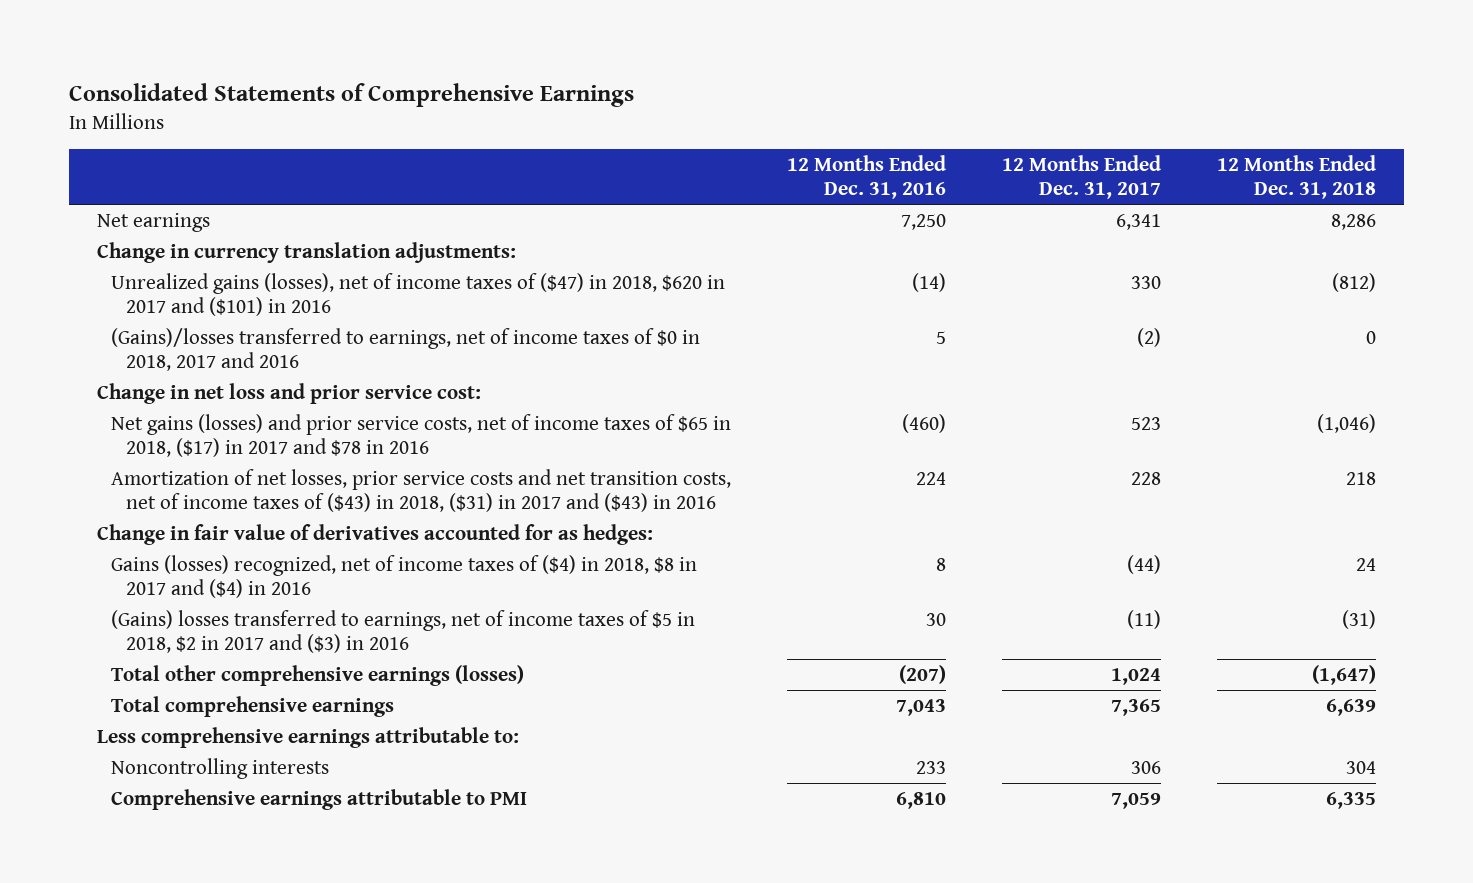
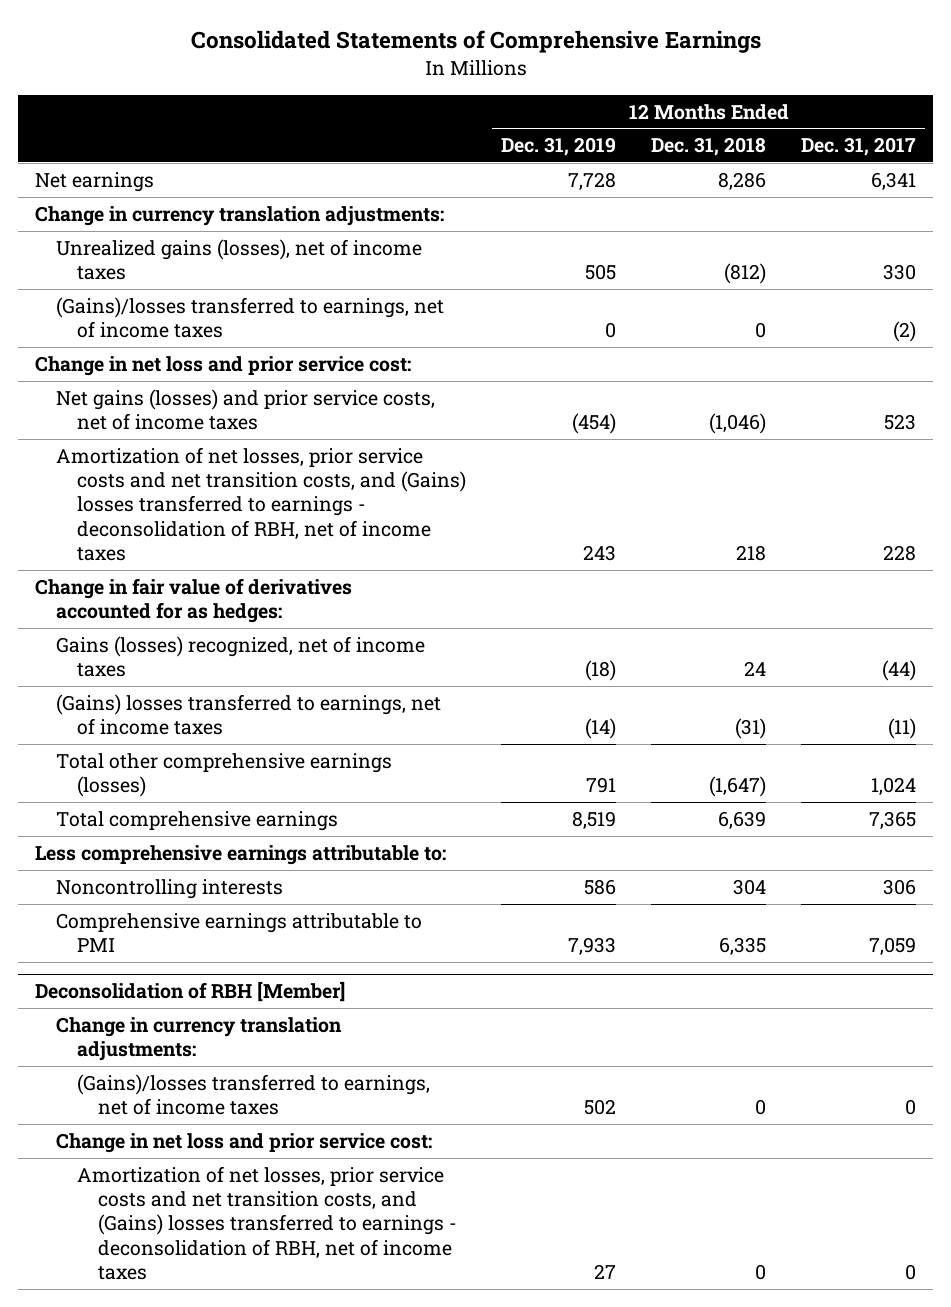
- | 12 Months Ended Dec. 31, 2016 | 12 Months Ended Dec. 31, 2017 | 12 Months Ended Dec. 31, 2018
+ | 12 Months Ended Dec. 31, 2019 | 12 Months Ended Dec. 31, 2018 | 12 Months Ended Dec. 31, 2017
- Unrealized gains (losses), net of income taxes of ($47) in 2018, $620 in 2017 and ($101) in 2016 | (14) | 330 | (812)
- (Gains)/losses transferred to earnings, net of income taxes of $0 in 2018, 2017 and 2016 | 5 | (2) | 0
+ Unrealized gains (losses), net of income taxes | 505 | (812) | 330
+ (Gains)/losses transferred to earnings, net of income taxes | 0 | 0 | (2)
- Net gains (losses) and prior service costs, net of income taxes of $65 in 2018, ($17) in 2017 and $78 in 2016 | (460) | 523 | (1,046)
- Amortization of net losses, prior service costs and net transition costs, net of income taxes of ($43) in 2018, ($31) in 2017 and ($43) in 2016 | 224 | 228 | 218
+ Net gains (losses) and prior service costs, net of income taxes | (454) | (1,046) | 523
+ Amortization of net losses, prior service costs and net transition costs, and (Gains) losses transferred to earnings - deconsolidation of RBH, net of income taxes | 243 | 218 | 228
- Gains (losses) recognized, net of income taxes of ($4) in 2018, $8 in 2017 and ($4) in 2016 | 8 | (44) | 24
- (Gains) losses transferred to earnings, net of income taxes of $5 in 2018, $2 in 2017 and ($3) in 2016 | 30 | (11) | (31)
+ Gains (losses) recognized, net of income taxes | (18) | 24 | (44)
+ (Gains) losses transferred to earnings, net of income taxes | (14) | (31) | (11)
+ Deconsolidation of RBH [Member]
+ Change in currency translation adjustments:
+ (Gains)/losses transferred to earnings, net of income taxes | 502 | 0 | 0
+ Change in net loss and prior service cost:
+ Amortization of net losses, prior service costs and net transition costs, and (Gains) losses transferred to earnings - deconsolidation of RBH, net of income taxes | 27 | 0 | 0

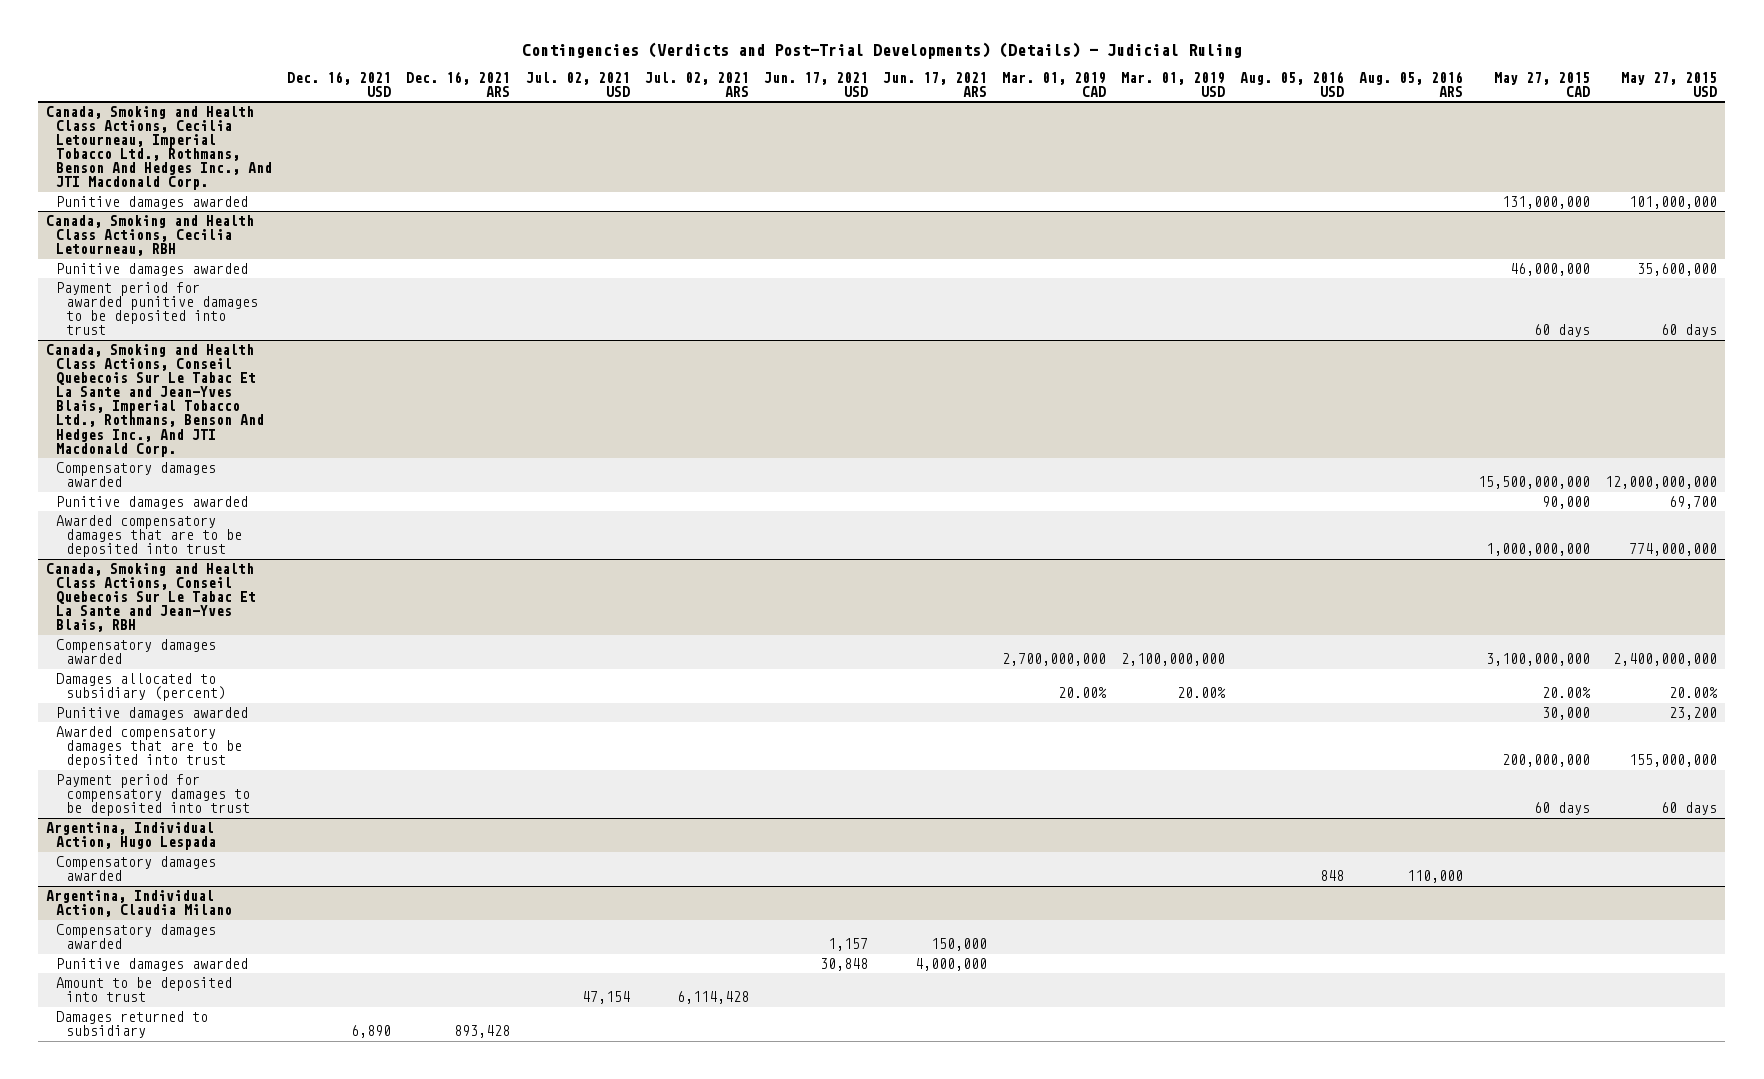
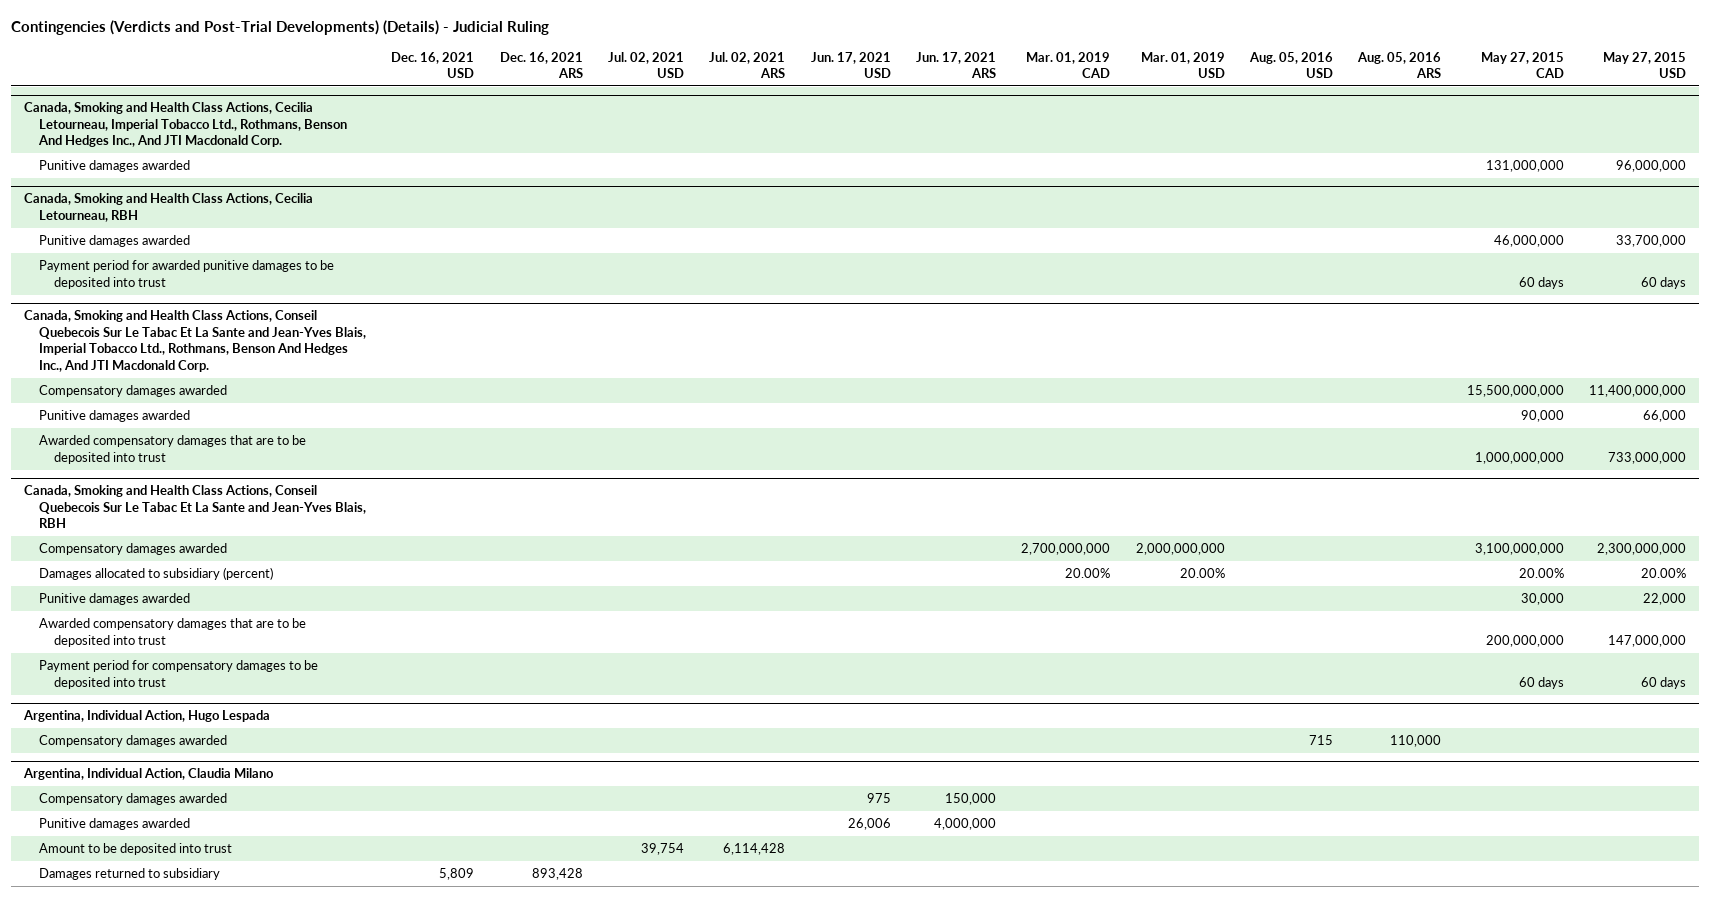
@ Canada, Smoking and Health Class Actions, Cecilia Letourneau, Imperial Tobacco Ltd., Rothmans, Benson And Hedges Inc., And JTI Macdonald Corp.
- Punitive damages awarded | | | | | | | | | | | 131,000,000 | 101,000,000
+ Punitive damages awarded | | | | | | | | | | | 131,000,000 | 96,000,000
@ Canada, Smoking and Health Class Actions, Cecilia Letourneau, RBH
- Punitive damages awarded | | | | | | | | | | | 46,000,000 | 35,600,000
+ Punitive damages awarded | | | | | | | | | | | 46,000,000 | 33,700,000
@ Canada, Smoking and Health Class Actions, Conseil Quebecois Sur Le Tabac Et La Sante and Jean-Yves Blais, Imperial Tobacco Ltd., Rothmans, Benson And Hedges Inc., And JTI Macdonald Corp.
- Compensatory damages awarded | | | | | | | | | | | 15,500,000,000 | 12,000,000,000
- Punitive damages awarded | | | | | | | | | | | 90,000 | 69,700
- Awarded compensatory damages that are to be deposited into trust | | | | | | | | | | | 1,000,000,000 | 774,000,000
+ Compensatory damages awarded | | | | | | | | | | | 15,500,000,000 | 11,400,000,000
+ Punitive damages awarded | | | | | | | | | | | 90,000 | 66,000
+ Awarded compensatory damages that are to be deposited into trust | | | | | | | | | | | 1,000,000,000 | 733,000,000
@ Canada, Smoking and Health Class Actions, Conseil Quebecois Sur Le Tabac Et La Sante and Jean-Yves Blais, RBH
- Compensatory damages awarded | | | | | | | 2,700,000,000 | 2,100,000,000 | | | 3,100,000,000 | 2,400,000,000
+ Compensatory damages awarded | | | | | | | 2,700,000,000 | 2,000,000,000 | | | 3,100,000,000 | 2,300,000,000
- Punitive damages awarded | | | | | | | | | | | 30,000 | 23,200
- Awarded compensatory damages that are to be deposited into trust | | | | | | | | | | | 200,000,000 | 155,000,000
+ Punitive damages awarded | | | | | | | | | | | 30,000 | 22,000
+ Awarded compensatory damages that are to be deposited into trust | | | | | | | | | | | 200,000,000 | 147,000,000
@ Argentina, Individual Action, Hugo Lespada
- Compensatory damages awarded | | | | | | | | | 848 | 110,000 | |
+ Compensatory damages awarded | | | | | | | | | 715 | 110,000 | |
@ Argentina, Individual Action, Claudia Milano
- Compensatory damages awarded | | | | | 1,157 | 150,000 | | | | | |
- Punitive damages awarded | | | | | 30,848 | 4,000,000 | | | | | |
- Amount to be deposited into trust | | | 47,154 | 6,114,428 | | | | | | | |
- Damages returned to subsidiary | 6,890 | 893,428 | | | | | | | | | |
+ Compensatory damages awarded | | | | | 975 | 150,000 | | | | | |
+ Punitive damages awarded | | | | | 26,006 | 4,000,000 | | | | | |
+ Amount to be deposited into trust | | | 39,754 | 6,114,428 | | | | | | | |
+ Damages returned to subsidiary | 5,809 | 893,428 | | | | | | | | | |

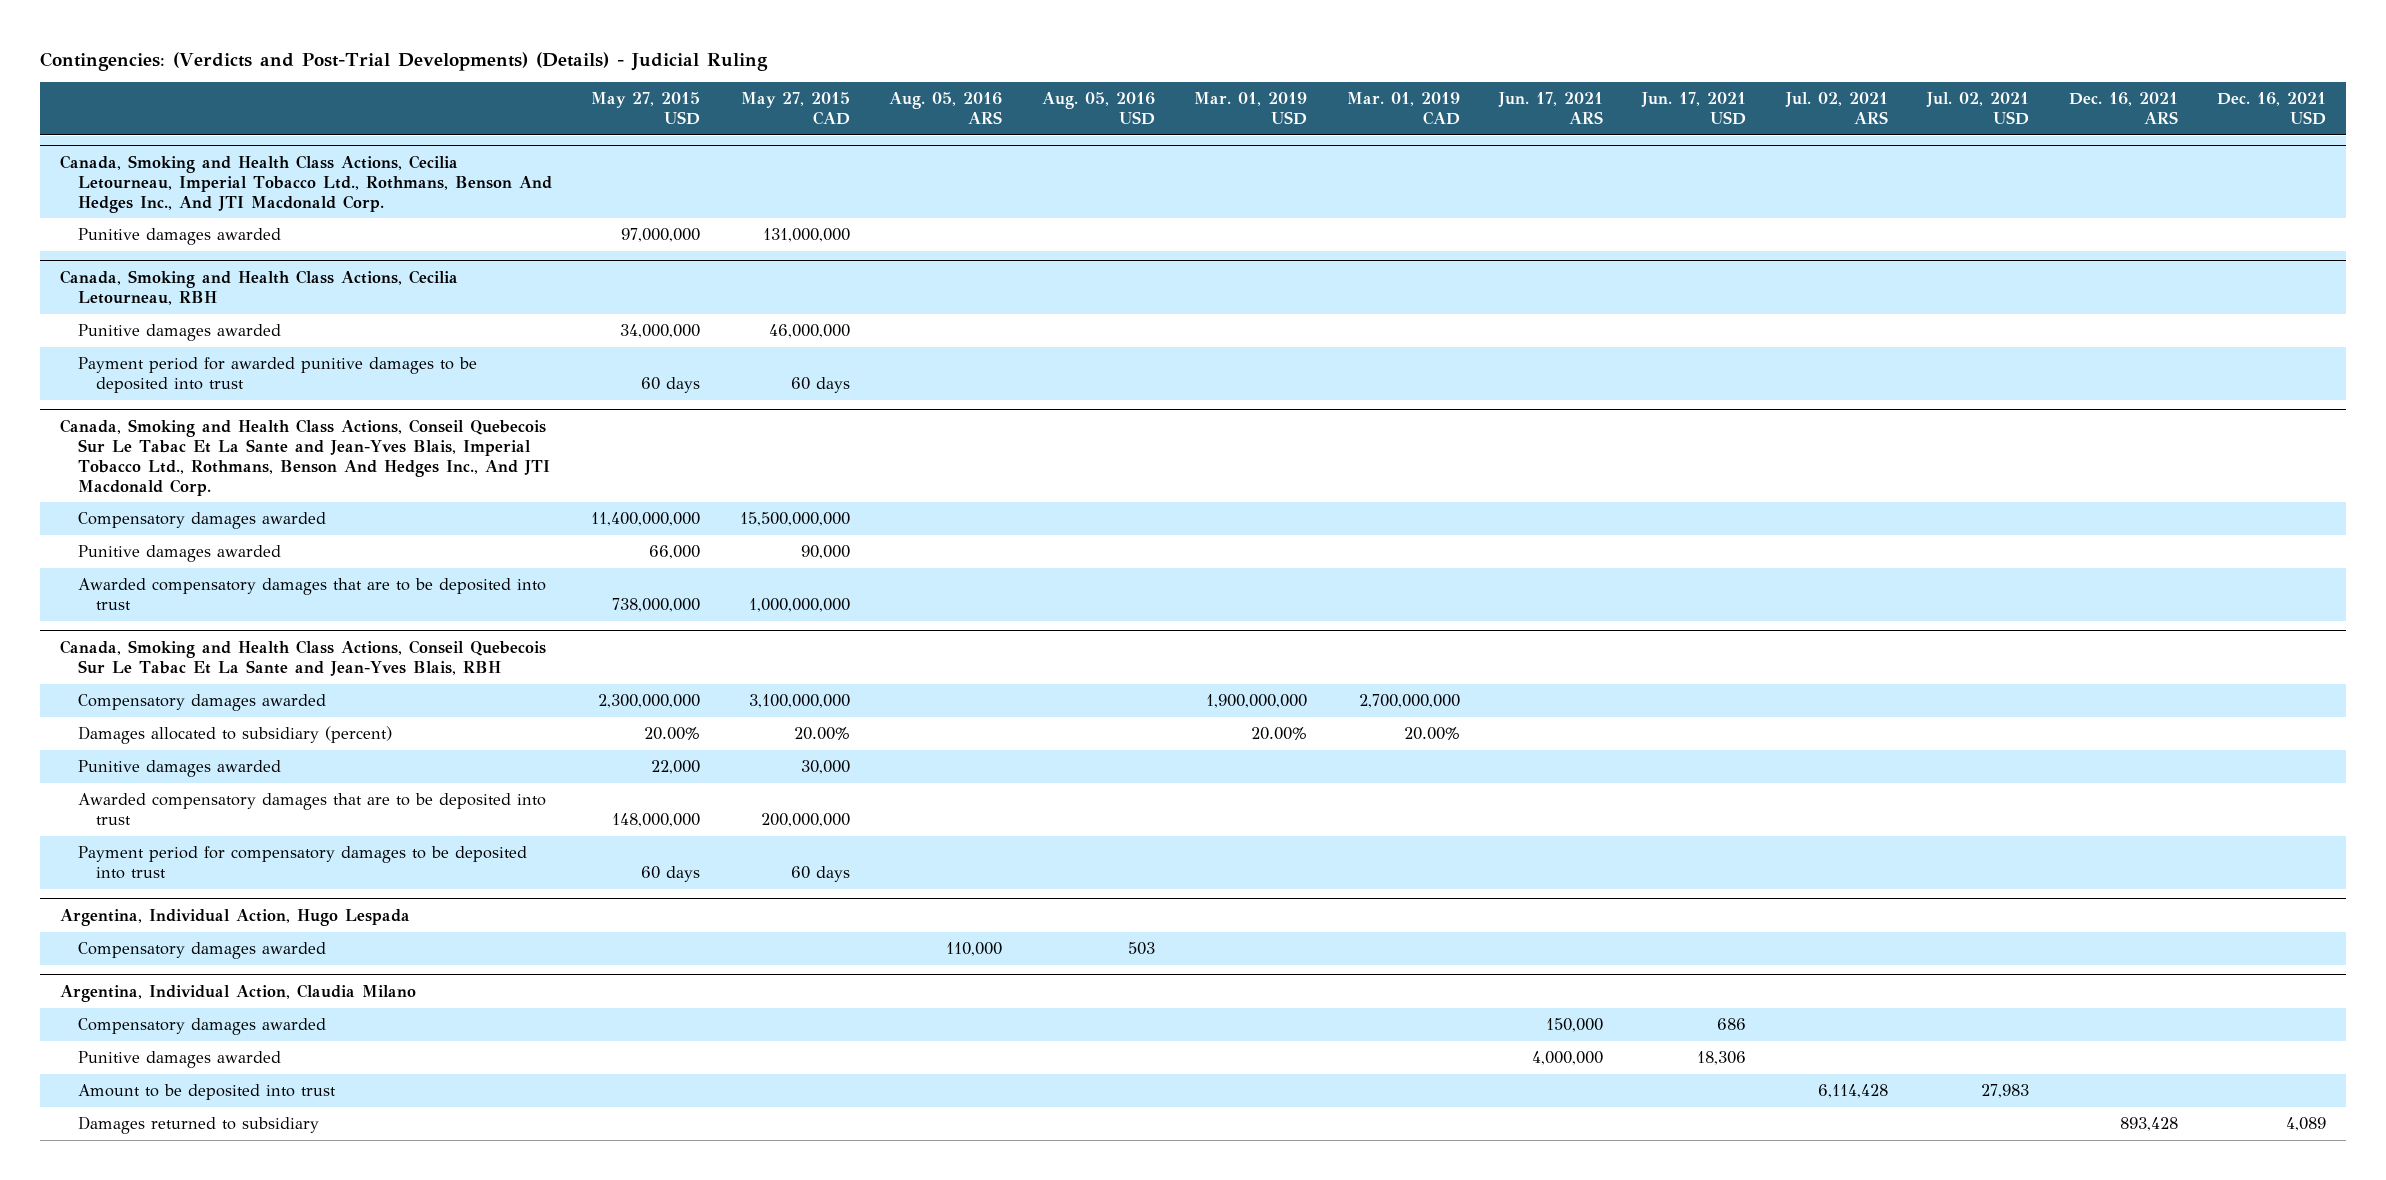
- Contingencies (Verdicts and Post-Trial Developments) (Details) - Judicial Ruling
+ Contingencies: (Verdicts and Post-Trial Developments) (Details) - Judicial Ruling
- | Dec. 16, 2021 USD | Dec. 16, 2021 ARS | Jul. 02, 2021 USD | Jul. 02, 2021 ARS | Jun. 17, 2021 USD | Jun. 17, 2021 ARS | Mar. 01, 2019 CAD | Mar. 01, 2019 USD | Aug. 05, 2016 USD | Aug. 05, 2016 ARS | May 27, 2015 CAD | May 27, 2015 USD
+ | May 27, 2015 USD | May 27, 2015 CAD | Aug. 05, 2016 ARS | Aug. 05, 2016 USD | Mar. 01, 2019 USD | Mar. 01, 2019 CAD | Jun. 17, 2021 ARS | Jun. 17, 2021 USD | Jul. 02, 2021 ARS | Jul. 02, 2021 USD | Dec. 16, 2021 ARS | Dec. 16, 2021 USD
@ Canada, Smoking and Health Class Actions, Cecilia Letourneau, Imperial Tobacco Ltd., Rothmans, Benson And Hedges Inc., And JTI Macdonald Corp.
- Punitive damages awarded | | | | | | | | | | | 131,000,000 | 96,000,000
+ Punitive damages awarded | 97,000,000 | 131,000,000 | | | | | | | | | |
@ Canada, Smoking and Health Class Actions, Cecilia Letourneau, RBH
- Punitive damages awarded | | | | | | | | | | | 46,000,000 | 33,700,000
+ Punitive damages awarded | 34,000,000 | 46,000,000 | | | | | | | | | |
@ Canada, Smoking and Health Class Actions, Conseil Quebecois Sur Le Tabac Et La Sante and Jean-Yves Blais, Imperial Tobacco Ltd., Rothmans, Benson And Hedges Inc., And JTI Macdonald Corp.
- Awarded compensatory damages that are to be deposited into trust | | | | | | | | | | | 1,000,000,000 | 733,000,000
+ Awarded compensatory damages that are to be deposited into trust | 738,000,000 | 1,000,000,000 | | | | | | | | | |
@ Canada, Smoking and Health Class Actions, Conseil Quebecois Sur Le Tabac Et La Sante and Jean-Yves Blais, RBH
- Compensatory damages awarded | | | | | | | 2,700,000,000 | 2,000,000,000 | | | 3,100,000,000 | 2,300,000,000
+ Compensatory damages awarded | 2,300,000,000 | 3,100,000,000 | | | 1,900,000,000 | 2,700,000,000 | | | | | |
- Awarded compensatory damages that are to be deposited into trust | | | | | | | | | | | 200,000,000 | 147,000,000
+ Awarded compensatory damages that are to be deposited into trust | 148,000,000 | 200,000,000 | | | | | | | | | |
@ Argentina, Individual Action, Hugo Lespada
- Compensatory damages awarded | | | | | | | | | 715 | 110,000 | |
+ Compensatory damages awarded | | | 110,000 | 503 | | | | | | | |
@ Argentina, Individual Action, Claudia Milano
- Compensatory damages awarded | | | | | 975 | 150,000 | | | | | |
- Punitive damages awarded | | | | | 26,006 | 4,000,000 | | | | | |
- Amount to be deposited into trust | | | 39,754 | 6,114,428 | | | | | | | |
- Damages returned to subsidiary | 5,809 | 893,428 | | | | | | | | | |
+ Compensatory damages awarded | | | | | | | 150,000 | 686 | | | |
+ Punitive damages awarded | | | | | | | 4,000,000 | 18,306 | | | |
+ Amount to be deposited into trust | | | | | | | | | 6,114,428 | 27,983 | |
+ Damages returned to subsidiary | | | | | | | | | | | 893,428 | 4,089

